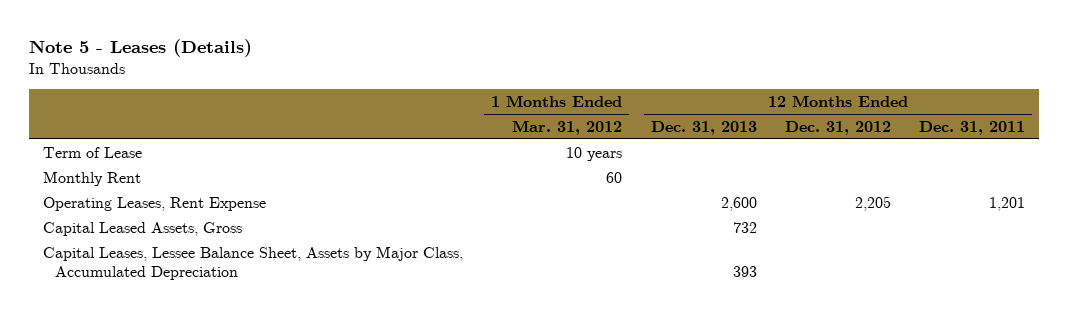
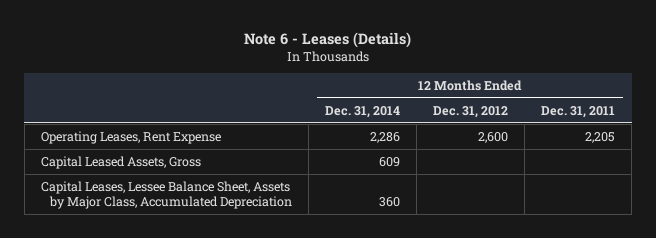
- Note 5 - Leases (Details)
+ Note 6 - Leases (Details)
- | 1 Months Ended Mar. 31, 2012 | 12 Months Ended Dec. 31, 2013 | 12 Months Ended Dec. 31, 2012 | 12 Months Ended Dec. 31, 2011
+ | 12 Months Ended Dec. 31, 2014 | 12 Months Ended Dec. 31, 2012 | 12 Months Ended Dec. 31, 2011
- Term of Lease | 10 years | | |
- Monthly Rent | 60 | | |
- Operating Leases, Rent Expense | | 2,600 | 2,205 | 1,201
+ Operating Leases, Rent Expense | 2,286 | 2,600 | 2,205

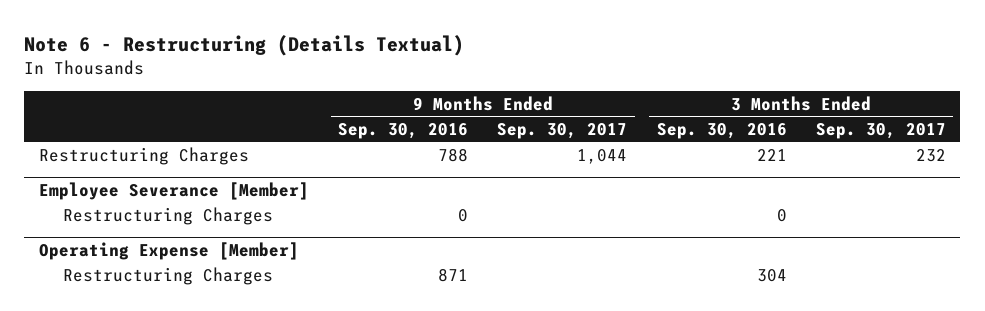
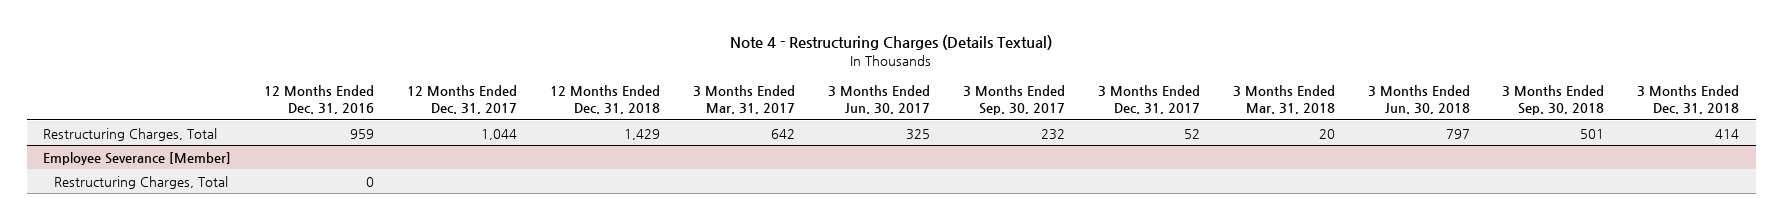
- Note 6 - Restructuring (Details Textual)
+ Note 4 - Restructuring Charges (Details Textual)
- | 9 Months Ended Sep. 30, 2016 | 9 Months Ended Sep. 30, 2017 | 3 Months Ended Sep. 30, 2016 | 3 Months Ended Sep. 30, 2017
+ | 12 Months Ended Dec. 31, 2016 | 12 Months Ended Dec. 31, 2017 | 12 Months Ended Dec. 31, 2018 | 3 Months Ended Mar. 31, 2017 | 3 Months Ended Jun. 30, 2017 | 3 Months Ended Sep. 30, 2017 | 3 Months Ended Dec. 31, 2017 | 3 Months Ended Mar. 31, 2018 | 3 Months Ended Jun. 30, 2018 | 3 Months Ended Sep. 30, 2018 | 3 Months Ended Dec. 31, 2018
- Restructuring Charges | 788 | 1,044 | 221 | 232
+ Restructuring Charges, Total | 959 | 1,044 | 1,429 | 642 | 325 | 232 | 52 | 20 | 797 | 501 | 414
@ Employee Severance [Member]
- Restructuring Charges | 0 | | 0 |
- Operating Expense [Member]
- Restructuring Charges | 871 | | 304 |
@ Employee Severance [Member]
+ Restructuring Charges, Total | 0 | | | | | | | | | |

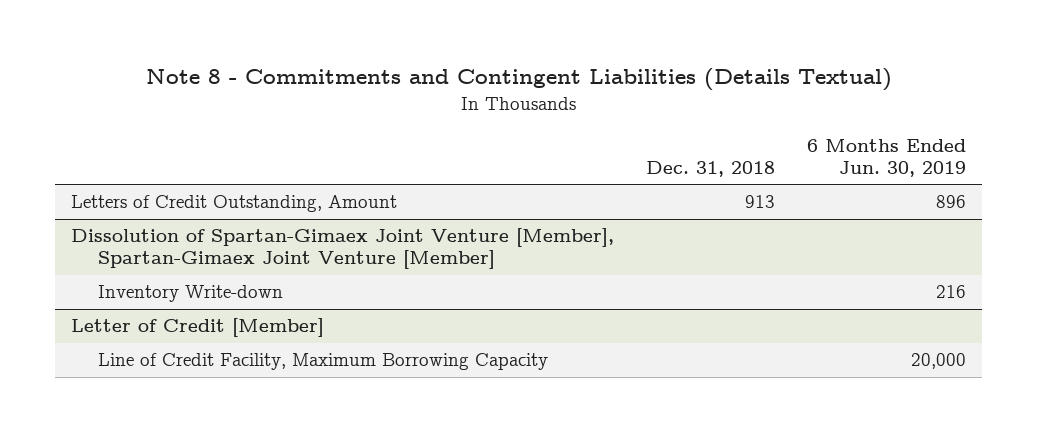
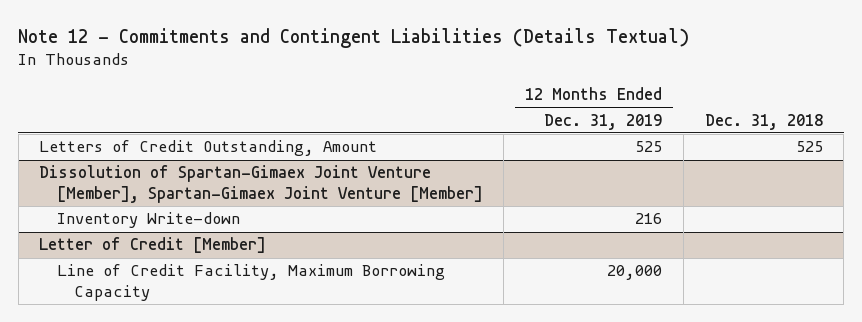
- Note 8 - Commitments and Contingent Liabilities (Details Textual)
+ Note 12 - Commitments and Contingent Liabilities (Details Textual)
- | Dec. 31, 2018 | 6 Months Ended Jun. 30, 2019
+ | 12 Months Ended Dec. 31, 2019 | Dec. 31, 2018
- Letters of Credit Outstanding, Amount | 913 | 896
+ Letters of Credit Outstanding, Amount | 525 | 525

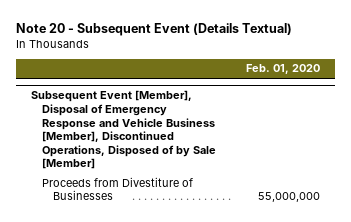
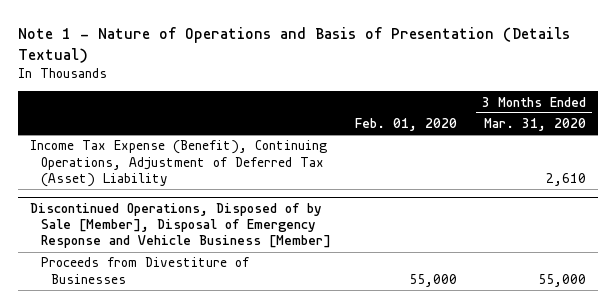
- Note 20 - Subsequent Event (Details Textual)
+ Note 1 - Nature of Operations and Basis of Presentation (Details Textual)
- | Feb. 01, 2020
+ | Feb. 01, 2020 | 3 Months Ended Mar. 31, 2020
- Subsequent Event [Member], Disposal of Emergency Response and Vehicle Business [Member], Discontinued Operations, Disposed of by Sale [Member]
- Proceeds from Divestiture of Businesses | 55,000,000
+ Income Tax Expense (Benefit), Continuing Operations, Adjustment of Deferred Tax (Asset) Liability | | 2,610
+ Discontinued Operations, Disposed of by Sale [Member], Disposal of Emergency Response and Vehicle Business [Member]
+ Proceeds from Divestiture of Businesses | 55,000 | 55,000

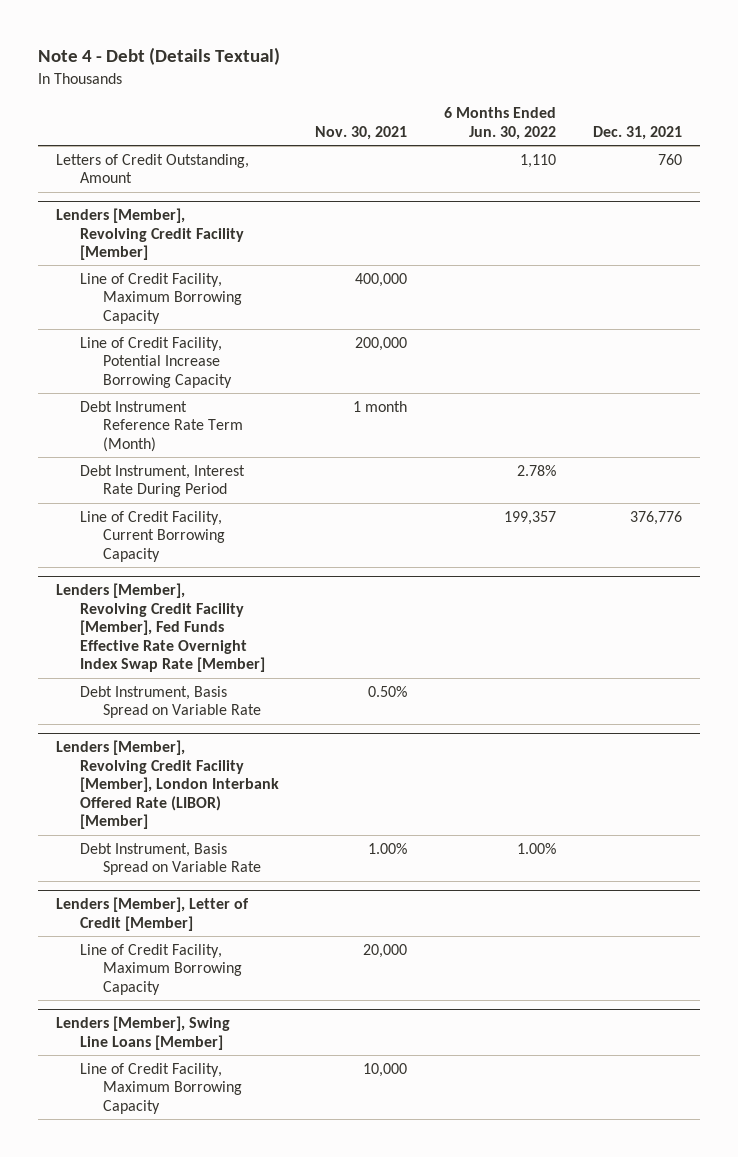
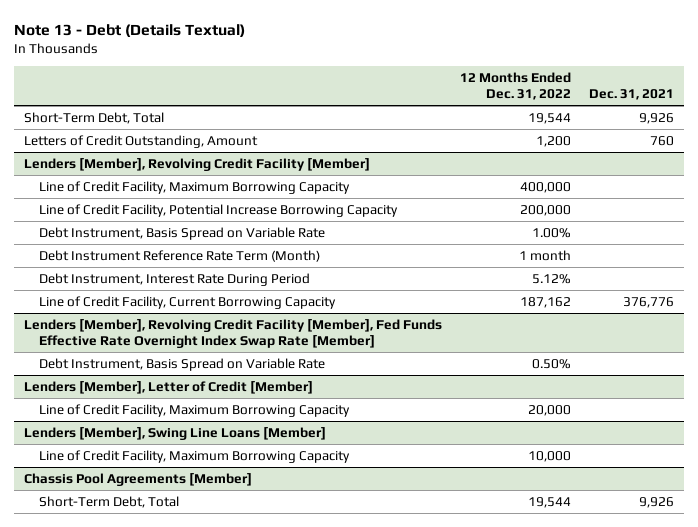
- Note 4 - Debt (Details Textual)
+ Note 13 - Debt (Details Textual)
- | Nov. 30, 2021 | 6 Months Ended Jun. 30, 2022 | Dec. 31, 2021
+ | 12 Months Ended Dec. 31, 2022 | Dec. 31, 2021
+ Short-Term Debt, Total | 19,544 | 9,926
@ Lenders [Member], Revolving Credit Facility [Member]
+ Debt Instrument, Basis Spread on Variable Rate | 1.00% |
- Lenders [Member], Revolving Credit Facility [Member], London Interbank Offered Rate (LIBOR) [Member]
- Debt Instrument, Basis Spread on Variable Rate | 1.00% | 1.00% |
+ Chassis Pool Agreements [Member]
+ Short-Term Debt, Total | 19,544 | 9,926

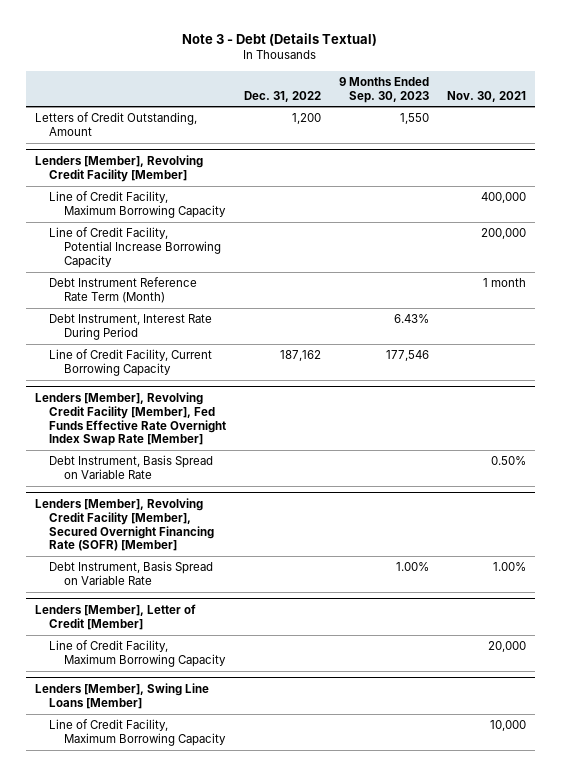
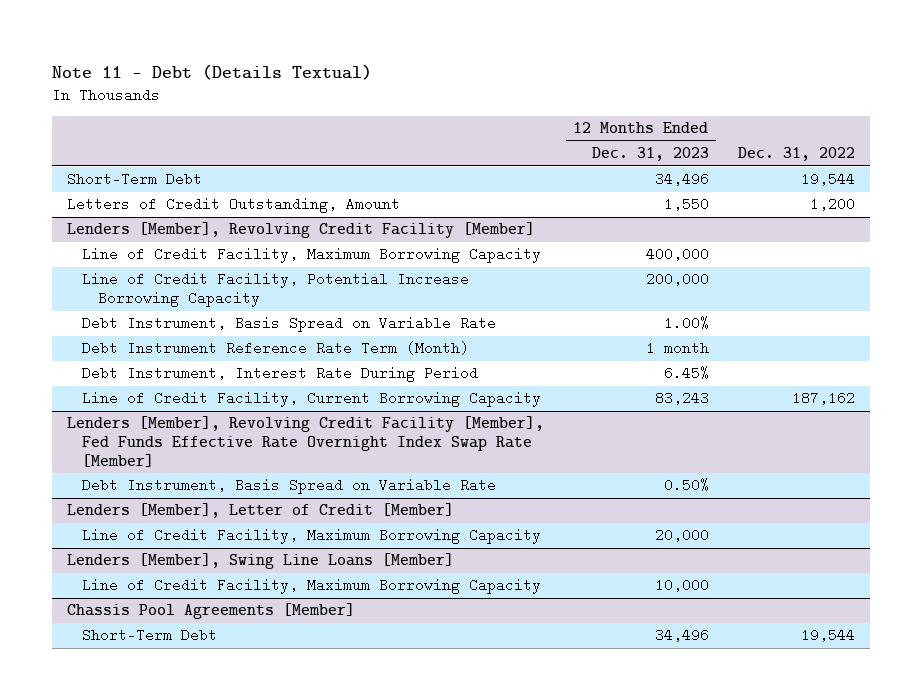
- Note 3 - Debt (Details Textual)
+ Note 11 - Debt (Details Textual)
- | Dec. 31, 2022 | 9 Months Ended Sep. 30, 2023 | Nov. 30, 2021
+ | 12 Months Ended Dec. 31, 2023 | Dec. 31, 2022
+ Short-Term Debt | 34,496 | 19,544
@ Lenders [Member], Revolving Credit Facility [Member]
+ Debt Instrument, Basis Spread on Variable Rate | 1.00% |
- Lenders [Member], Revolving Credit Facility [Member], Secured Overnight Financing Rate (SOFR) [Member]
- Debt Instrument, Basis Spread on Variable Rate | | 1.00% | 1.00%
+ Chassis Pool Agreements [Member]
+ Short-Term Debt | 34,496 | 19,544

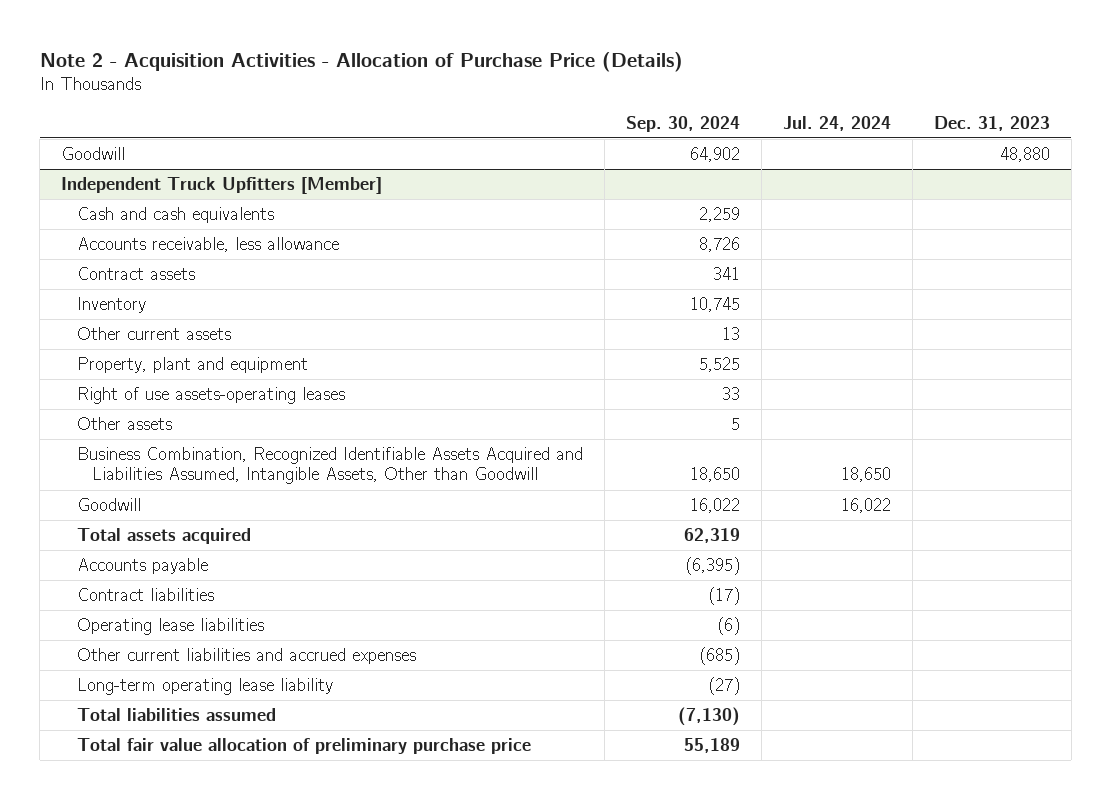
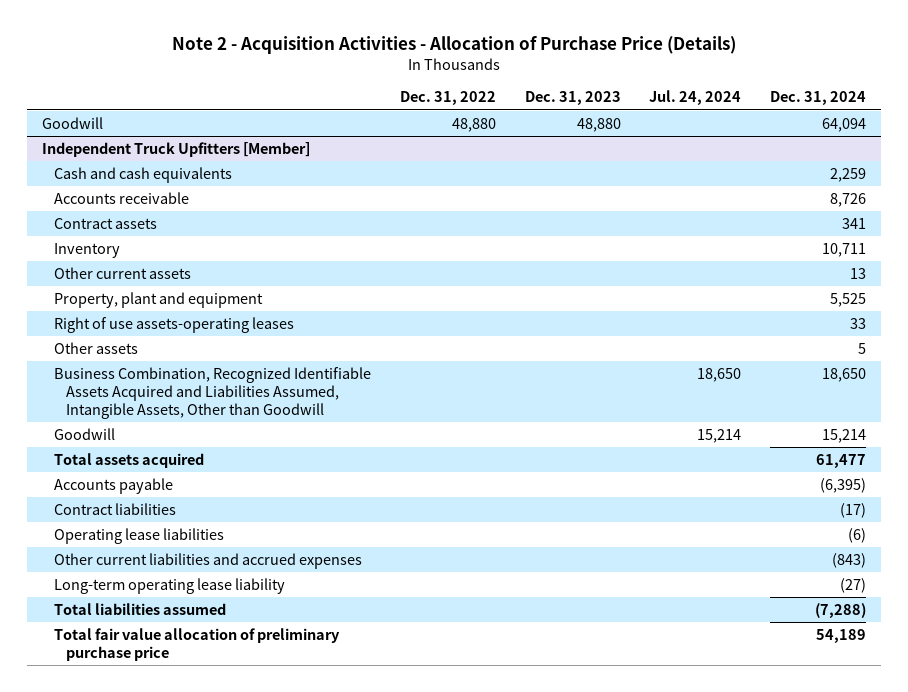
- | Sep. 30, 2024 | Jul. 24, 2024 | Dec. 31, 2023
+ | Dec. 31, 2022 | Dec. 31, 2023 | Jul. 24, 2024 | Dec. 31, 2024
@ Independent Truck Upfitters [Member]
- Accounts receivable, less allowance | 8,726 | |
+ Accounts receivable | | | | 8,726
- Goodwill | 16,022 | 16,022 |
+ Goodwill | | | 15,214 | 15,214

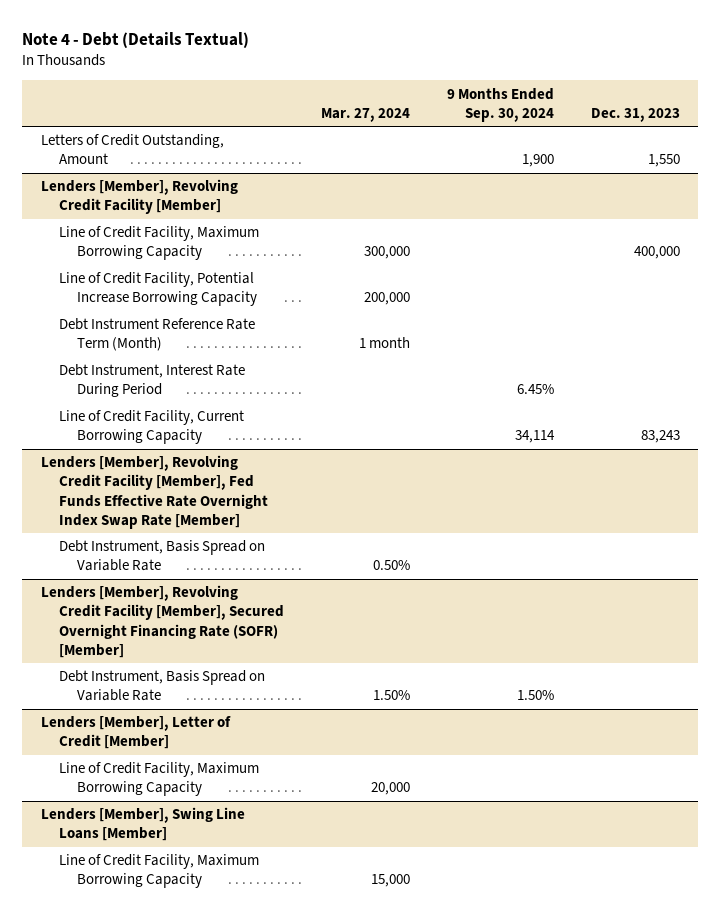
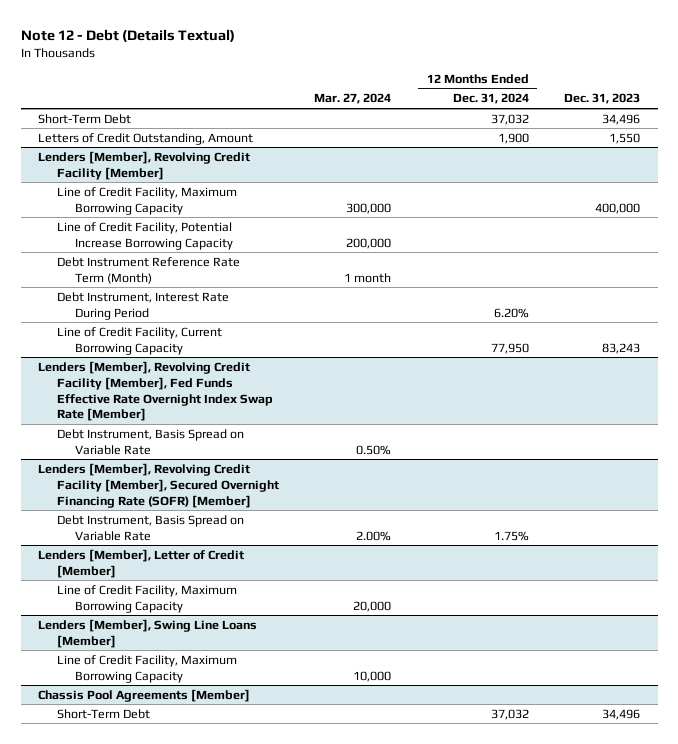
- Note 4 - Debt (Details Textual)
+ Note 12 - Debt (Details Textual)
- | Mar. 27, 2024 | 9 Months Ended Sep. 30, 2024 | Dec. 31, 2023
+ | Mar. 27, 2024 | 12 Months Ended Dec. 31, 2024 | Dec. 31, 2023
+ Short-Term Debt | | 37,032 | 34,496
@ Lenders [Member], Revolving Credit Facility [Member], Secured Overnight Financing Rate (SOFR) [Member]
- Debt Instrument, Basis Spread on Variable Rate | 1.50% | 1.50% |
+ Debt Instrument, Basis Spread on Variable Rate | 2.00% | 1.75% |
@ Lenders [Member], Swing Line Loans [Member]
- Line of Credit Facility, Maximum Borrowing Capacity | 15,000 | |
+ Line of Credit Facility, Maximum Borrowing Capacity | 10,000 | |
+ Chassis Pool Agreements [Member]
+ Short-Term Debt | | 37,032 | 34,496

